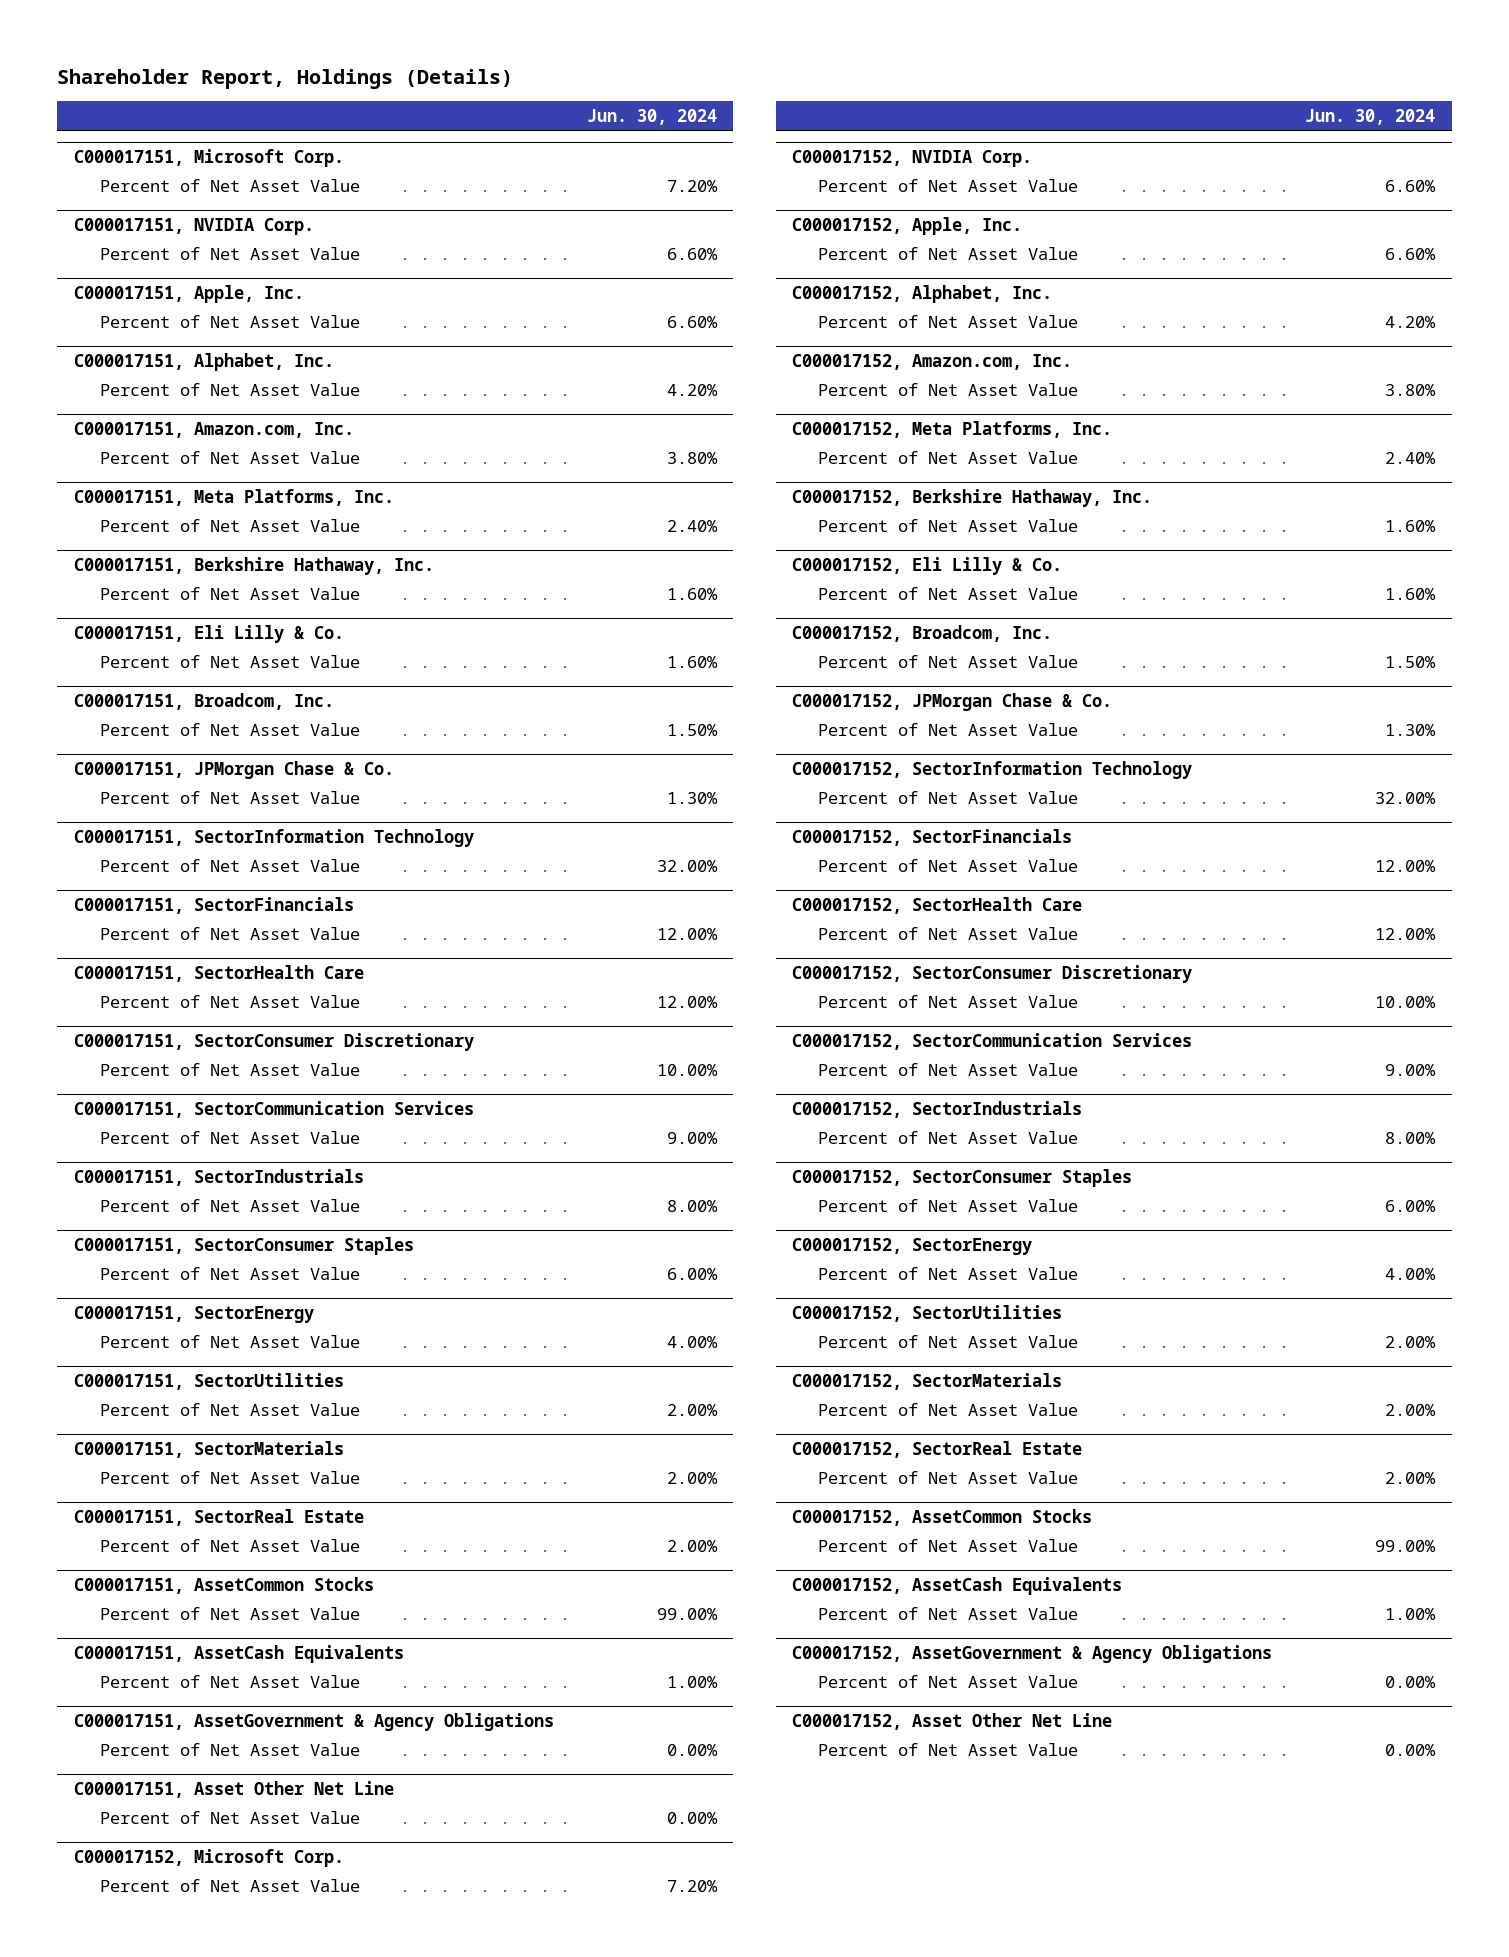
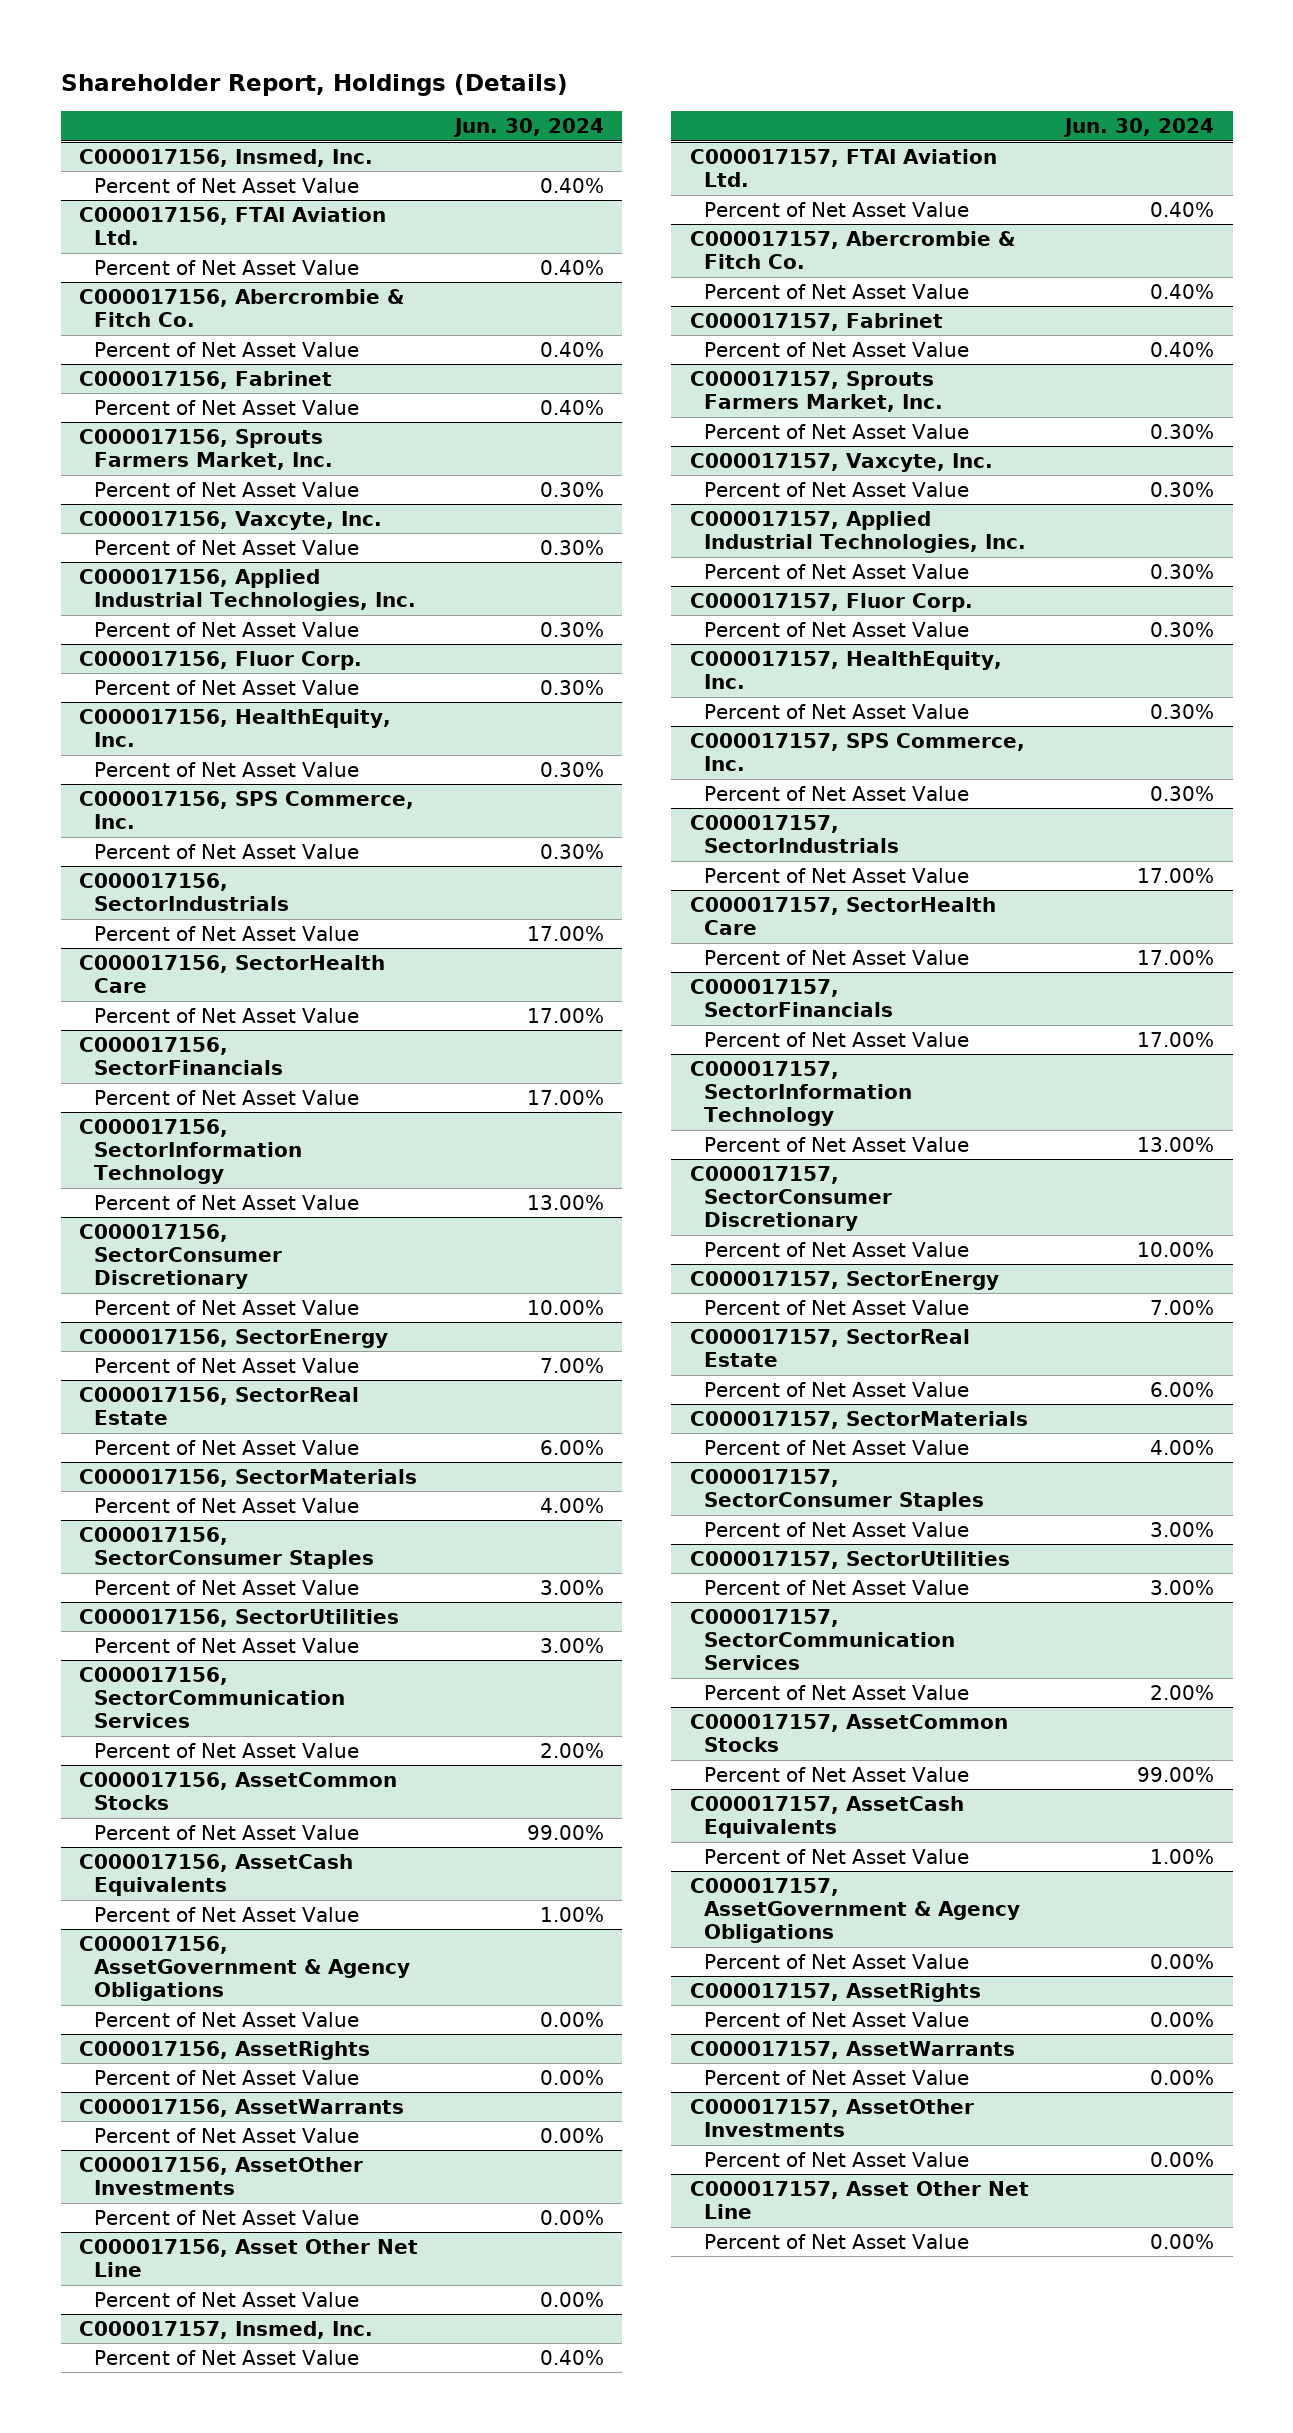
- C000017151, Microsoft Corp.
- Percent of Net Asset Value | 7.20%
- C000017151, NVIDIA Corp.
- Percent of Net Asset Value | 6.60%
- C000017151, Apple, Inc.
- Percent of Net Asset Value | 6.60%
- C000017151, Alphabet, Inc.
- Percent of Net Asset Value | 4.20%
- C000017151, Amazon.com, Inc.
- Percent of Net Asset Value | 3.80%
- C000017151, Meta Platforms, Inc.
- Percent of Net Asset Value | 2.40%
- C000017151, Berkshire Hathaway, Inc.
- Percent of Net Asset Value | 1.60%
- C000017151, Eli Lilly & Co.
- Percent of Net Asset Value | 1.60%
- C000017151, Broadcom, Inc.
- Percent of Net Asset Value | 1.50%
- C000017151, JPMorgan Chase & Co.
- Percent of Net Asset Value | 1.30%
- C000017151, SectorInformation Technology
- Percent of Net Asset Value | 32.00%
- C000017151, SectorFinancials
- Percent of Net Asset Value | 12.00%
- C000017151, SectorHealth Care
- Percent of Net Asset Value | 12.00%
- C000017151, SectorConsumer Discretionary
+ C000017156, Insmed, Inc.
+ Percent of Net Asset Value | 0.40%
+ C000017156, FTAI Aviation Ltd.
+ Percent of Net Asset Value | 0.40%
+ C000017156, Abercrombie & Fitch Co.
+ Percent of Net Asset Value | 0.40%
+ C000017156, Fabrinet
+ Percent of Net Asset Value | 0.40%
+ C000017156, Sprouts Farmers Market, Inc.
+ Percent of Net Asset Value | 0.30%
+ C000017156, Vaxcyte, Inc.
+ Percent of Net Asset Value | 0.30%
+ C000017156, Applied Industrial Technologies, Inc.
+ Percent of Net Asset Value | 0.30%
+ C000017156, Fluor Corp.
+ Percent of Net Asset Value | 0.30%
+ C000017156, HealthEquity, Inc.
+ Percent of Net Asset Value | 0.30%
+ C000017156, SPS Commerce, Inc.
+ Percent of Net Asset Value | 0.30%
+ C000017156, SectorIndustrials
+ Percent of Net Asset Value | 17.00%
+ C000017156, SectorHealth Care
+ Percent of Net Asset Value | 17.00%
+ C000017156, SectorFinancials
+ Percent of Net Asset Value | 17.00%
+ C000017156, SectorInformation Technology
+ Percent of Net Asset Value | 13.00%
+ C000017156, SectorConsumer Discretionary
- C000017151, SectorCommunication Services
- Percent of Net Asset Value | 9.00%
- C000017151, SectorIndustrials
- Percent of Net Asset Value | 8.00%
- C000017151, SectorConsumer Staples
+ C000017156, SectorEnergy
+ Percent of Net Asset Value | 7.00%
+ C000017156, SectorReal Estate
- C000017151, SectorEnergy
+ C000017156, SectorMaterials
- C000017151, SectorUtilities
- Percent of Net Asset Value | 2.00%
- C000017151, SectorMaterials
- Percent of Net Asset Value | 2.00%
- C000017151, SectorReal Estate
+ C000017156, SectorConsumer Staples
+ Percent of Net Asset Value | 3.00%
+ C000017156, SectorUtilities
+ Percent of Net Asset Value | 3.00%
+ C000017156, SectorCommunication Services
- C000017151, AssetCommon Stocks
+ C000017156, AssetCommon Stocks
- C000017151, AssetCash Equivalents
+ C000017156, AssetCash Equivalents
- C000017151, AssetGovernment & Agency Obligations
+ C000017156, AssetGovernment & Agency Obligations
- C000017151, Asset Other Net Line
+ C000017156, AssetRights
- C000017152, Microsoft Corp.
- Percent of Net Asset Value | 7.20%
- C000017152, NVIDIA Corp.
- Percent of Net Asset Value | 6.60%
- C000017152, Apple, Inc.
- Percent of Net Asset Value | 6.60%
- C000017152, Alphabet, Inc.
- Percent of Net Asset Value | 4.20%
- C000017152, Amazon.com, Inc.
- Percent of Net Asset Value | 3.80%
- C000017152, Meta Platforms, Inc.
- Percent of Net Asset Value | 2.40%
- C000017152, Berkshire Hathaway, Inc.
- Percent of Net Asset Value | 1.60%
- C000017152, Eli Lilly & Co.
- Percent of Net Asset Value | 1.60%
- C000017152, Broadcom, Inc.
- Percent of Net Asset Value | 1.50%
- C000017152, JPMorgan Chase & Co.
- Percent of Net Asset Value | 1.30%
- C000017152, SectorInformation Technology
- Percent of Net Asset Value | 32.00%
- C000017152, SectorFinancials
- Percent of Net Asset Value | 12.00%
- C000017152, SectorHealth Care
- Percent of Net Asset Value | 12.00%
- C000017152, SectorConsumer Discretionary
+ C000017156, AssetWarrants
+ Percent of Net Asset Value | 0.00%
+ C000017156, AssetOther Investments
+ Percent of Net Asset Value | 0.00%
+ C000017156, Asset Other Net Line
+ Percent of Net Asset Value | 0.00%
+ C000017157, Insmed, Inc.
+ Percent of Net Asset Value | 0.40%
+ C000017157, FTAI Aviation Ltd.
+ Percent of Net Asset Value | 0.40%
+ C000017157, Abercrombie & Fitch Co.
+ Percent of Net Asset Value | 0.40%
+ C000017157, Fabrinet
+ Percent of Net Asset Value | 0.40%
+ C000017157, Sprouts Farmers Market, Inc.
+ Percent of Net Asset Value | 0.30%
+ C000017157, Vaxcyte, Inc.
+ Percent of Net Asset Value | 0.30%
+ C000017157, Applied Industrial Technologies, Inc.
+ Percent of Net Asset Value | 0.30%
+ C000017157, Fluor Corp.
+ Percent of Net Asset Value | 0.30%
+ C000017157, HealthEquity, Inc.
+ Percent of Net Asset Value | 0.30%
+ C000017157, SPS Commerce, Inc.
+ Percent of Net Asset Value | 0.30%
+ C000017157, SectorIndustrials
+ Percent of Net Asset Value | 17.00%
+ C000017157, SectorHealth Care
+ Percent of Net Asset Value | 17.00%
+ C000017157, SectorFinancials
+ Percent of Net Asset Value | 17.00%
+ C000017157, SectorInformation Technology
+ Percent of Net Asset Value | 13.00%
+ C000017157, SectorConsumer Discretionary
- C000017152, SectorCommunication Services
- Percent of Net Asset Value | 9.00%
- C000017152, SectorIndustrials
- Percent of Net Asset Value | 8.00%
- C000017152, SectorConsumer Staples
+ C000017157, SectorEnergy
+ Percent of Net Asset Value | 7.00%
+ C000017157, SectorReal Estate
- C000017152, SectorEnergy
+ C000017157, SectorMaterials
- C000017152, SectorUtilities
- Percent of Net Asset Value | 2.00%
- C000017152, SectorMaterials
- Percent of Net Asset Value | 2.00%
- C000017152, SectorReal Estate
+ C000017157, SectorConsumer Staples
+ Percent of Net Asset Value | 3.00%
+ C000017157, SectorUtilities
+ Percent of Net Asset Value | 3.00%
+ C000017157, SectorCommunication Services
- C000017152, AssetCommon Stocks
+ C000017157, AssetCommon Stocks
- C000017152, AssetCash Equivalents
+ C000017157, AssetCash Equivalents
- C000017152, AssetGovernment & Agency Obligations
+ C000017157, AssetGovernment & Agency Obligations
- C000017152, Asset Other Net Line
+ C000017157, AssetRights
+ C000017157, AssetWarrants
+ Percent of Net Asset Value | 0.00%
+ C000017157, AssetOther Investments
+ Percent of Net Asset Value | 0.00%
+ C000017157, Asset Other Net Line
+ Percent of Net Asset Value | 0.00%

